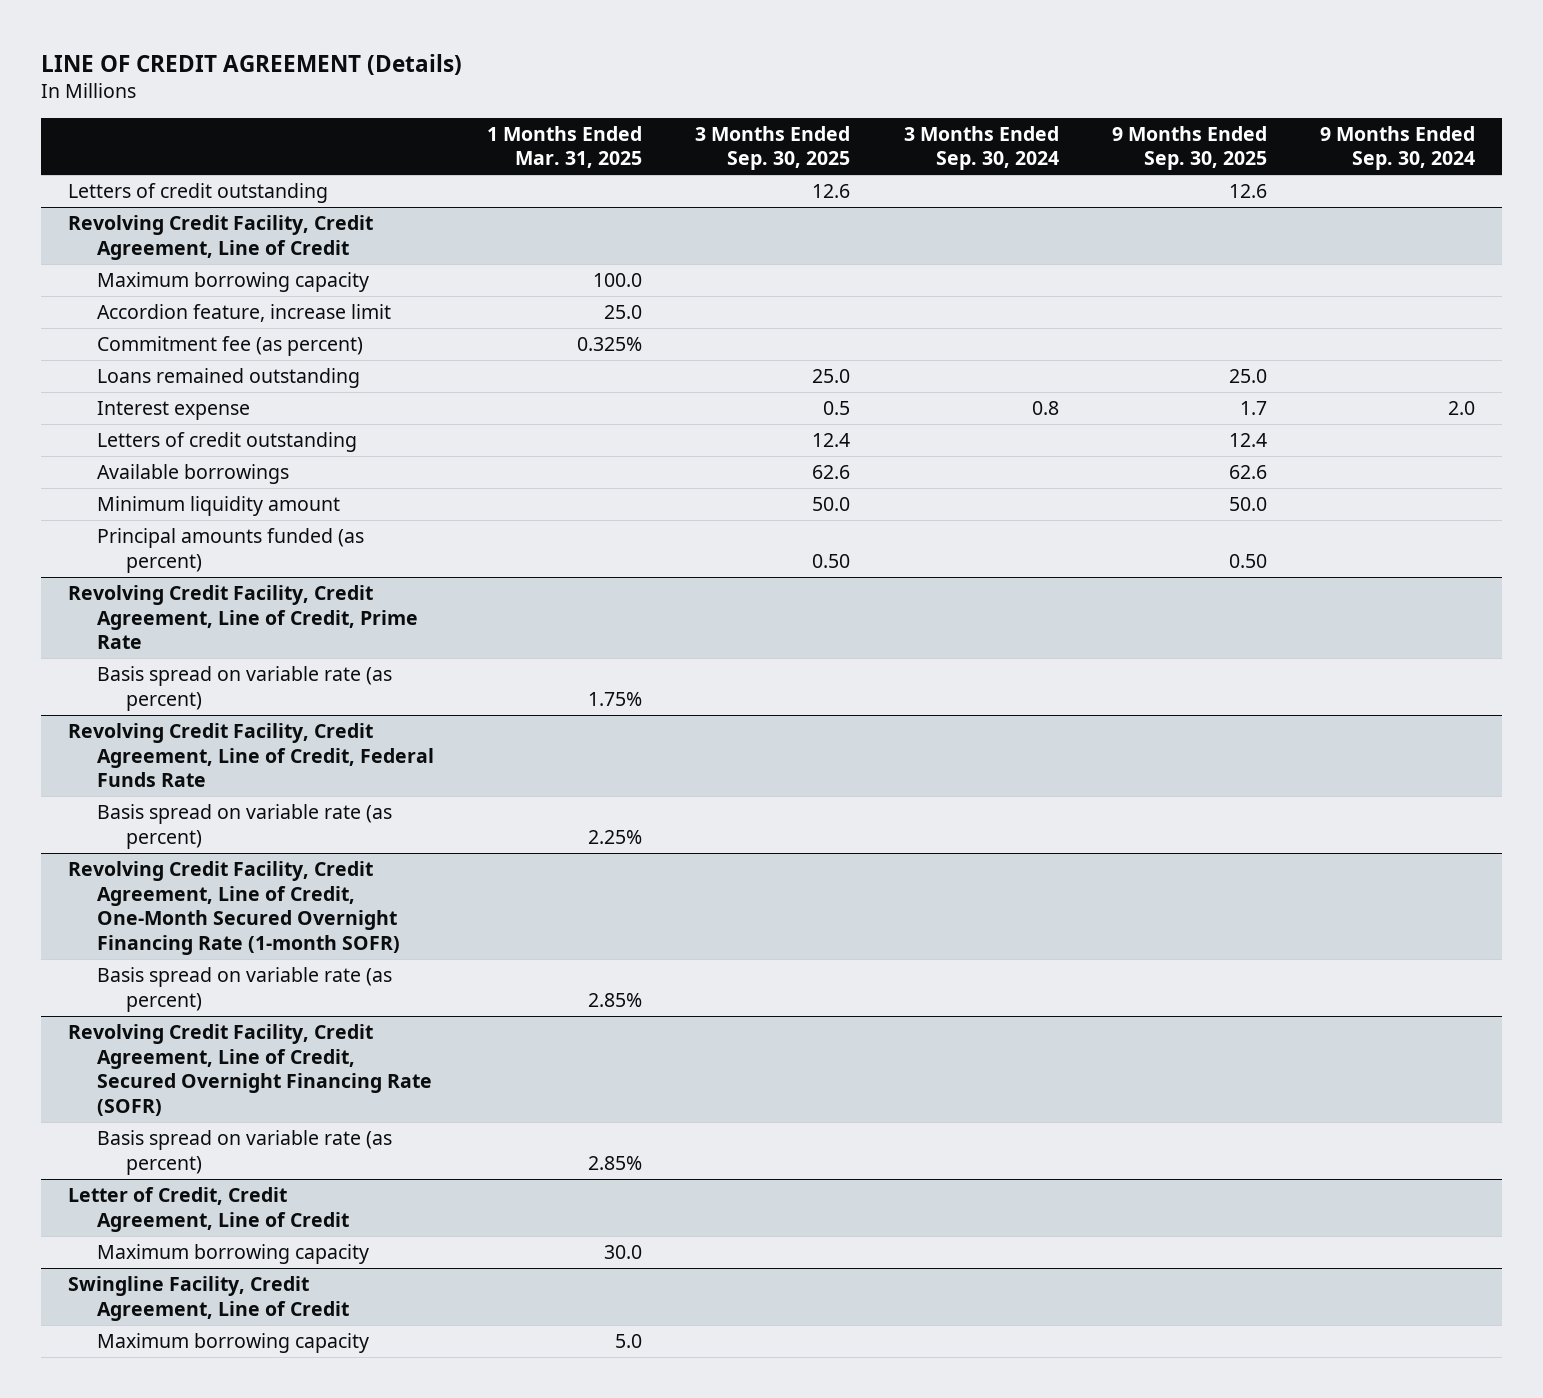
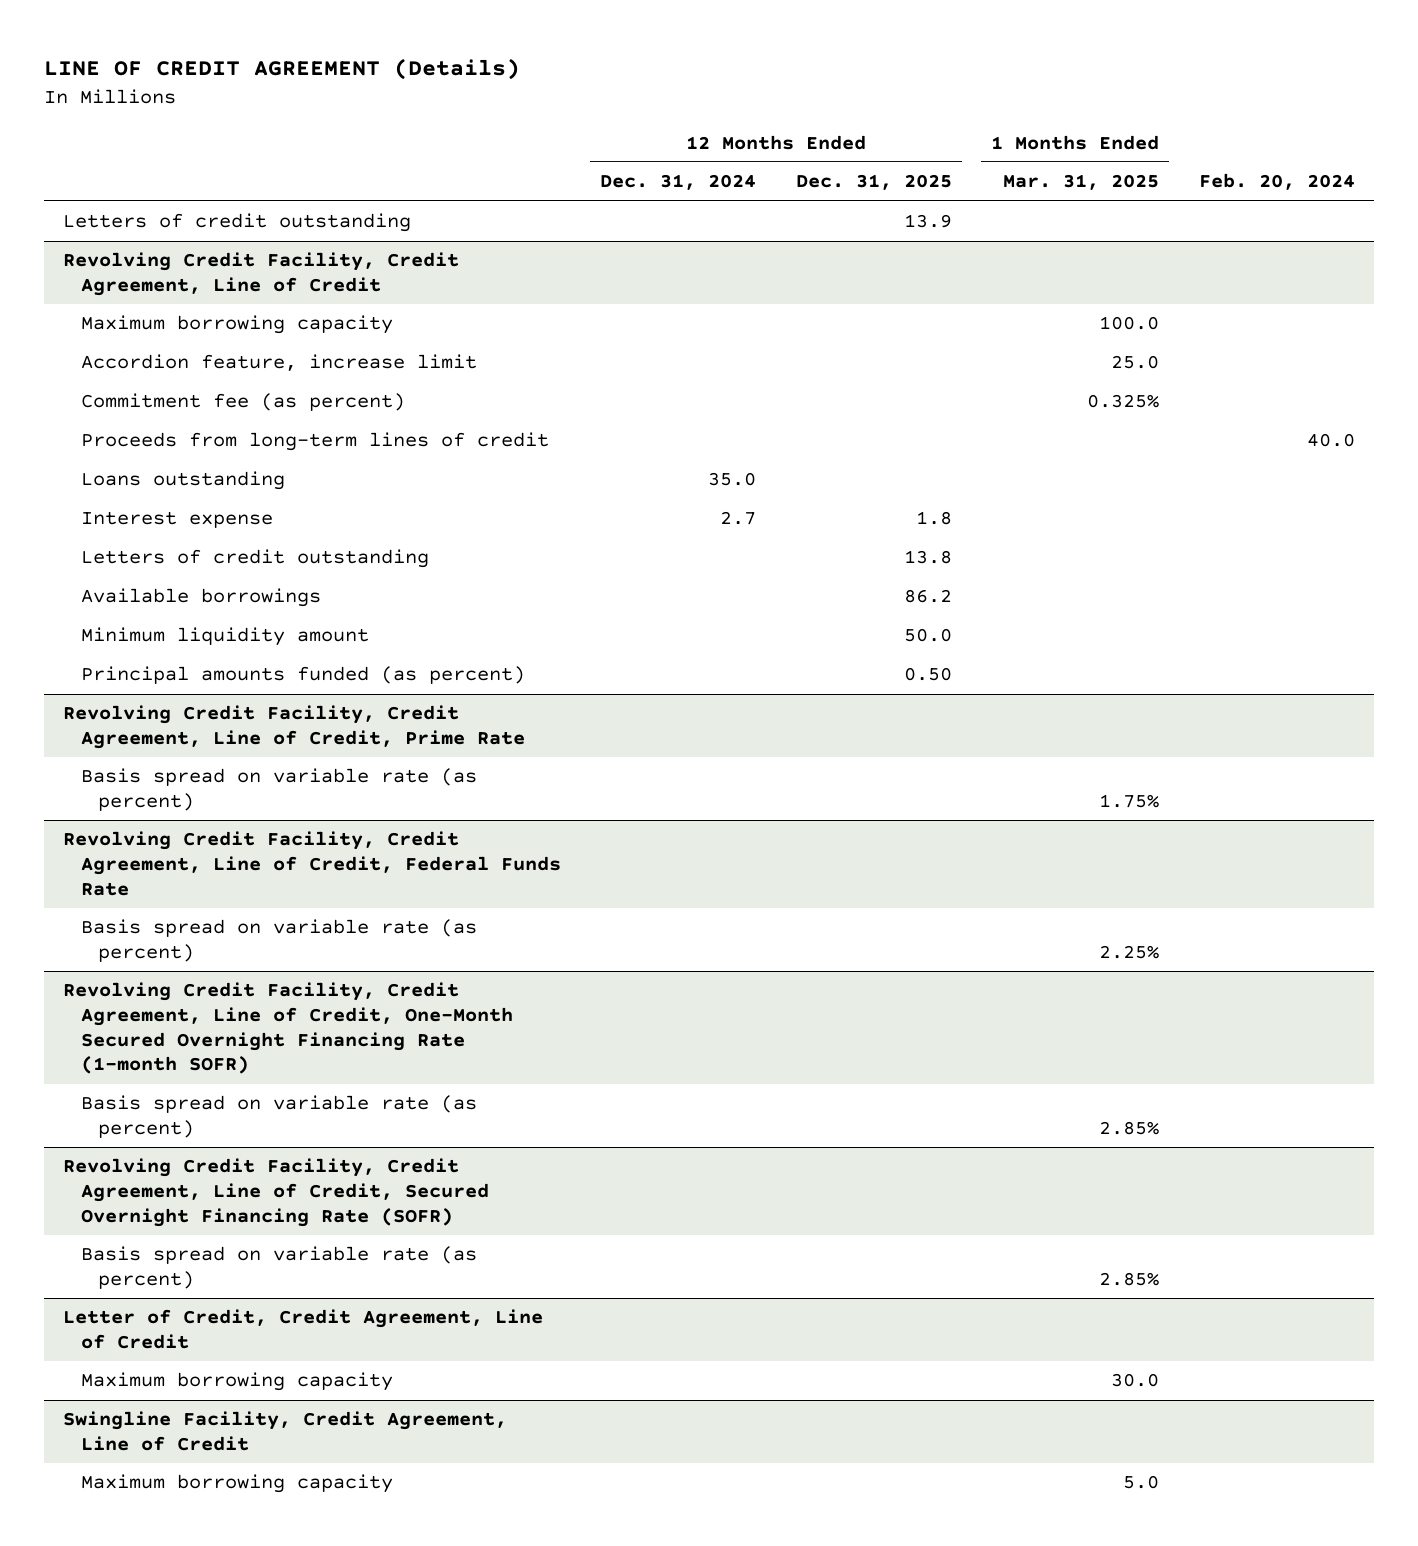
- | 1 Months Ended Mar. 31, 2025 | 3 Months Ended Sep. 30, 2025 | 3 Months Ended Sep. 30, 2024 | 9 Months Ended Sep. 30, 2025 | 9 Months Ended Sep. 30, 2024
+ | 12 Months Ended Dec. 31, 2024 | 12 Months Ended Dec. 31, 2025 | 1 Months Ended Mar. 31, 2025 | Feb. 20, 2024
@ Revolving Credit Facility, Credit Agreement, Line of Credit
- Loans remained outstanding | | 25.0 | | 25.0 |
+ Proceeds from long-term lines of credit | | | | 40.0
+ Loans outstanding | 35.0 | | |

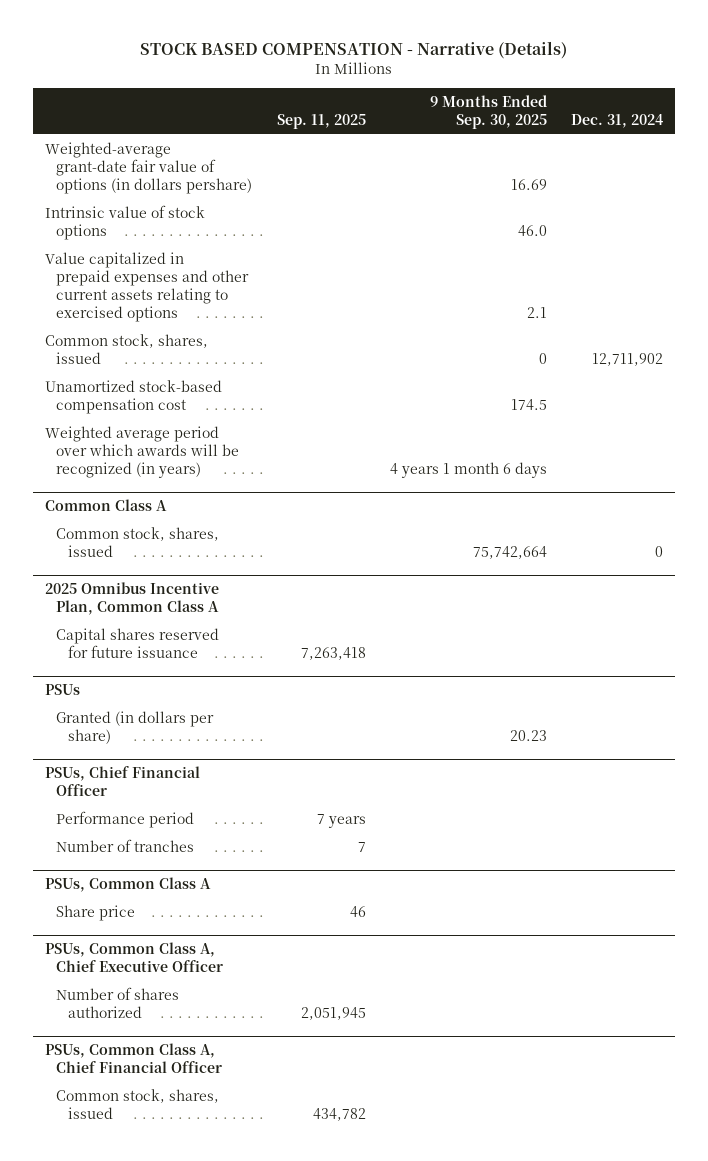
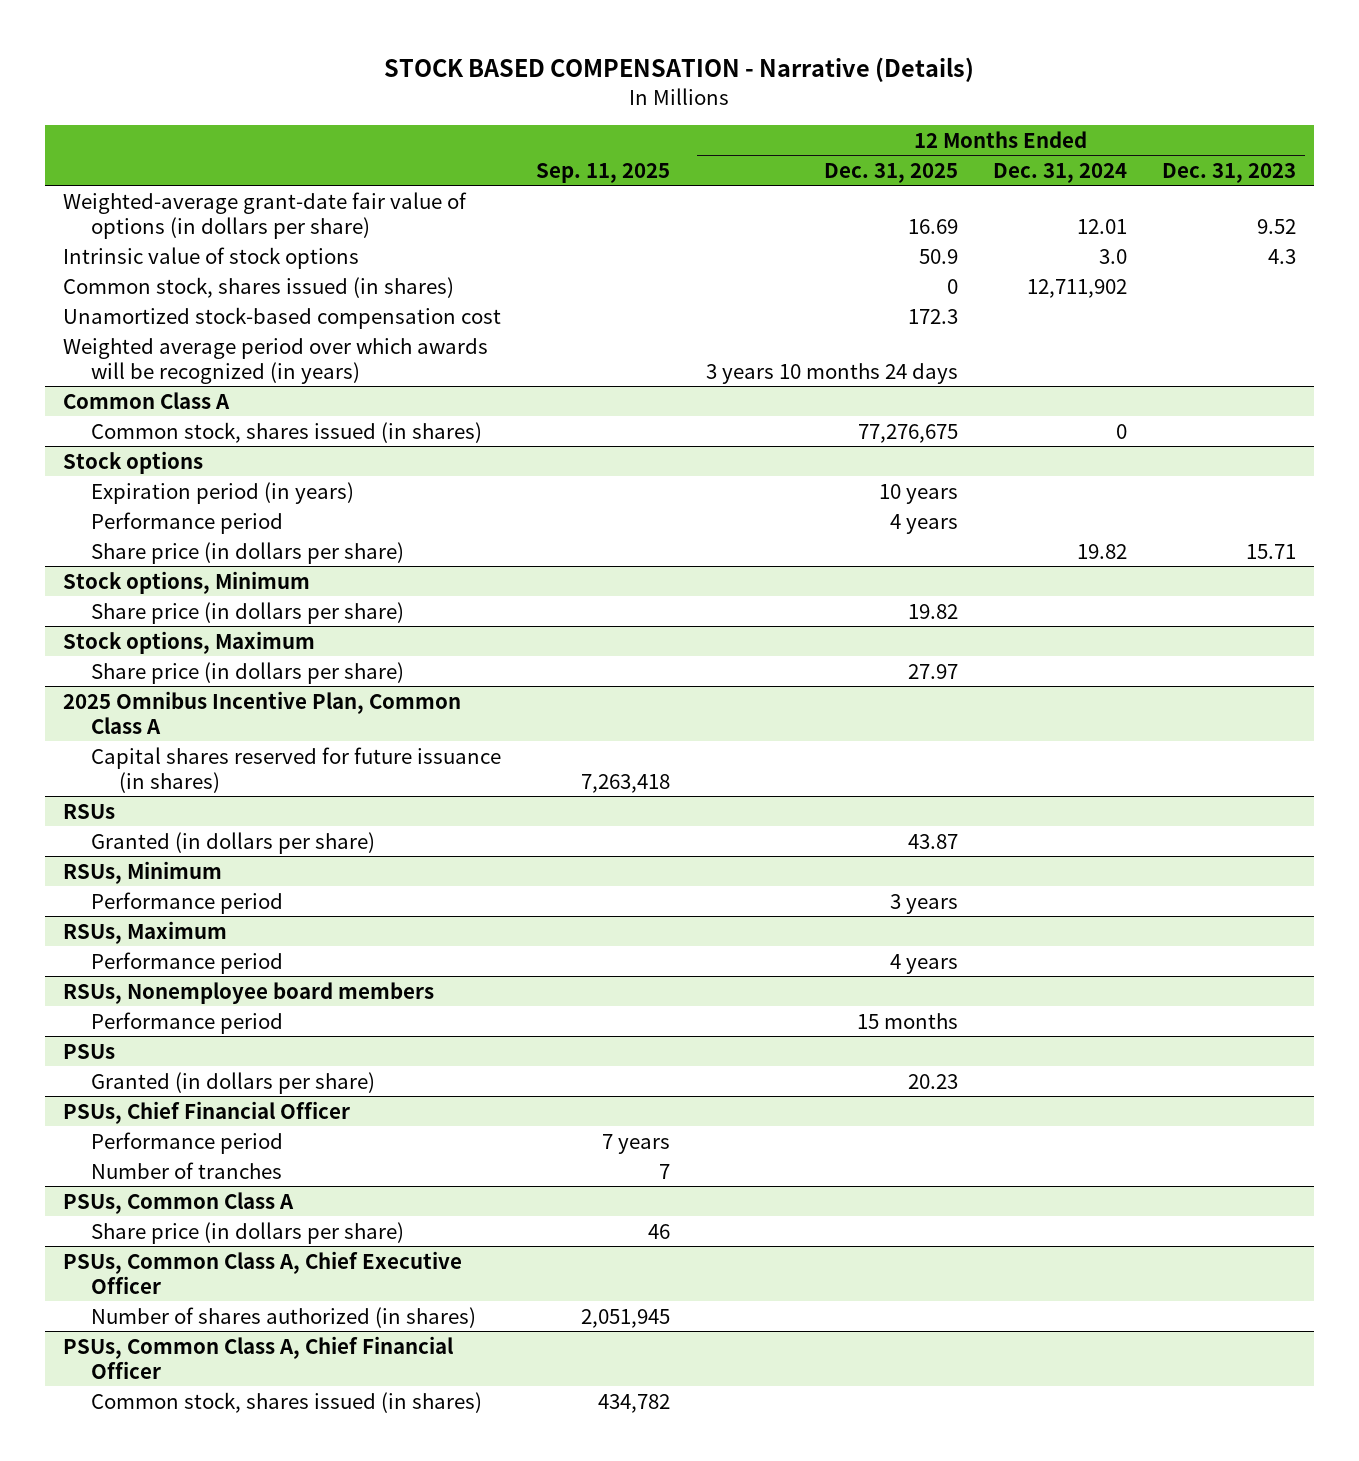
- | Sep. 11, 2025 | 9 Months Ended Sep. 30, 2025 | Dec. 31, 2024
+ | Sep. 11, 2025 | 12 Months Ended Dec. 31, 2025 | 12 Months Ended Dec. 31, 2024 | 12 Months Ended Dec. 31, 2023
- Weighted-average grant-date fair value of options (in dollars pershare) | | 16.69 |
+ Weighted-average grant-date fair value of options (in dollars per share) | | 16.69 | 12.01 | 9.52
- Value capitalized in prepaid expenses and other current assets relating to exercised options | | 2.1 |
- Common stock, shares, issued | | 0 | 12,711,902
+ Common stock, shares issued (in shares) | | 0 | 12,711,902 |
@ Common Class A
- Common stock, shares, issued | | 75,742,664 | 0
+ Common stock, shares issued (in shares) | | 77,276,675 | 0 |
+ Stock options
+ Expiration period (in years) | | 10 years | |
+ Performance period | | 4 years | |
+ Share price (in dollars per share) | | | 19.82 | 15.71
+ Stock options, Minimum
+ Share price (in dollars per share) | | 19.82 | |
+ Stock options, Maximum
+ Share price (in dollars per share) | | 27.97 | |
@ 2025 Omnibus Incentive Plan, Common Class A
- Capital shares reserved for future issuance | 7,263,418 | |
+ Capital shares reserved for future issuance (in shares) | 7,263,418 | | |
+ RSUs
+ Granted (in dollars per share) | | 43.87 | |
+ RSUs, Minimum
+ Performance period | | 3 years | |
+ RSUs, Maximum
+ Performance period | | 4 years | |
+ RSUs, Nonemployee board members
+ Performance period | | 15 months | |
@ PSUs, Common Class A
- Share price | 46 | |
+ Share price (in dollars per share) | 46 | | |
@ PSUs, Common Class A, Chief Executive Officer
- Number of shares authorized | 2,051,945 | |
+ Number of shares authorized (in shares) | 2,051,945 | | |
@ PSUs, Common Class A, Chief Financial Officer
- Common stock, shares, issued | 434,782 | |
+ Common stock, shares issued (in shares) | 434,782 | | |

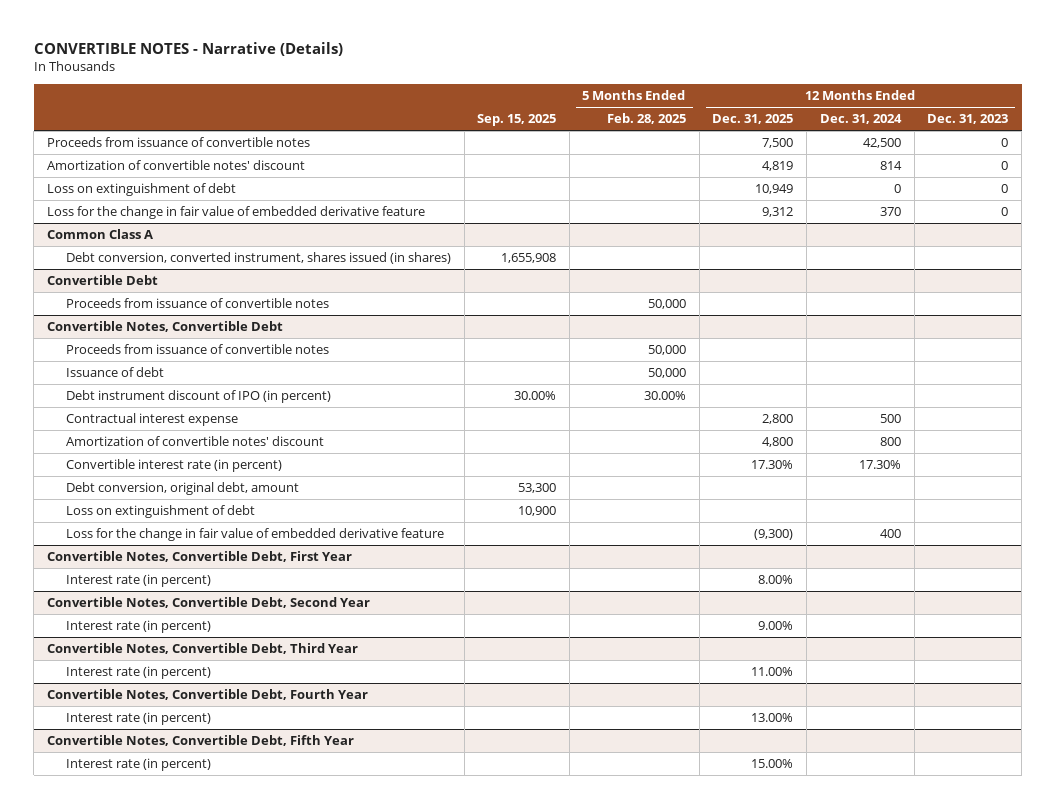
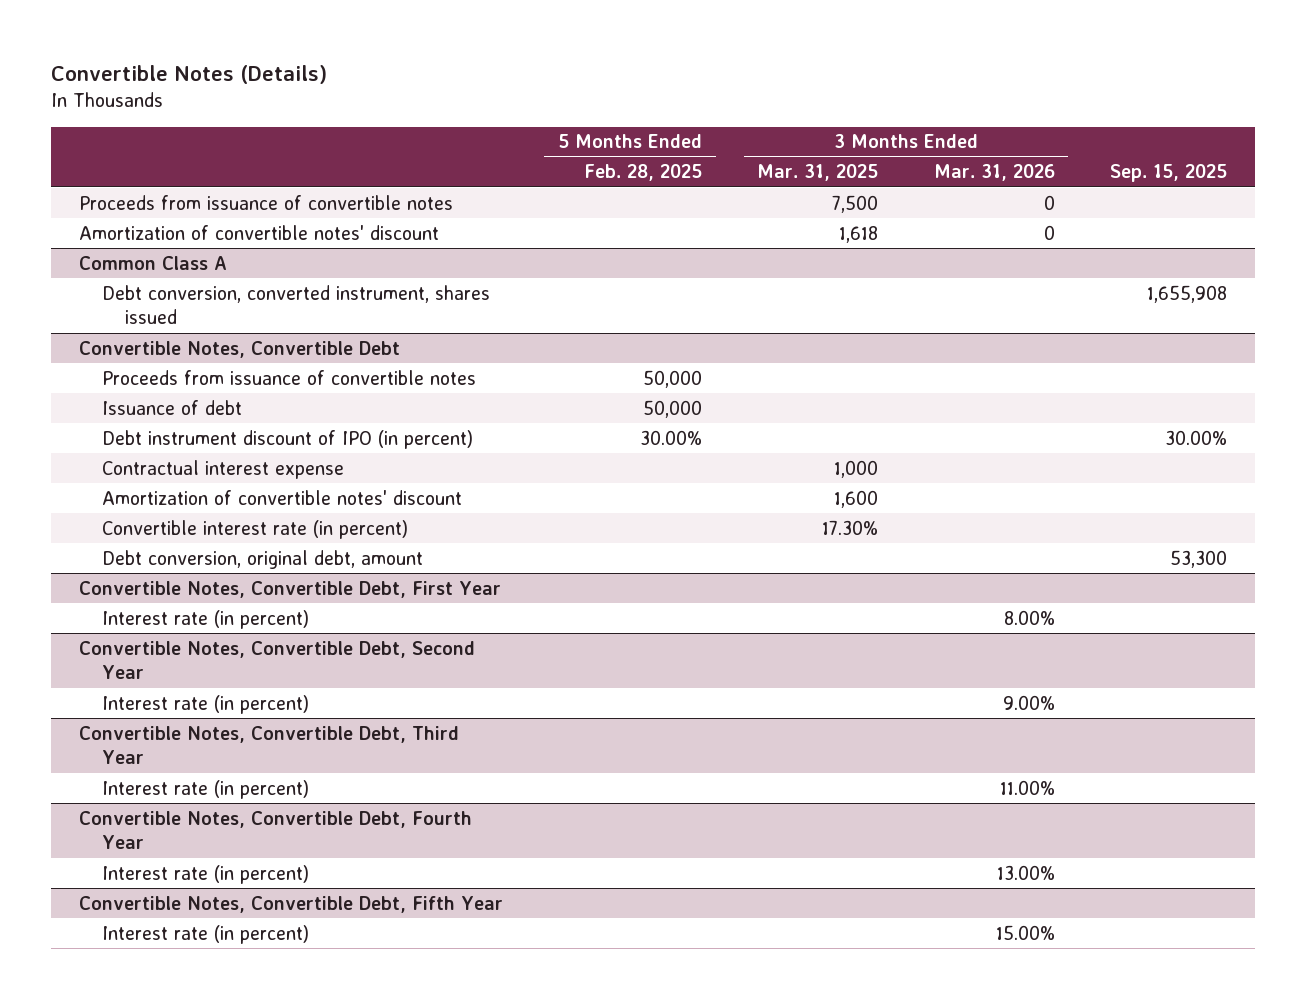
- CONVERTIBLE NOTES - Narrative (Details)
+ Convertible Notes (Details)
- | Sep. 15, 2025 | 5 Months Ended Feb. 28, 2025 | 12 Months Ended Dec. 31, 2025 | 12 Months Ended Dec. 31, 2024 | 12 Months Ended Dec. 31, 2023
+ | 5 Months Ended Feb. 28, 2025 | 3 Months Ended Mar. 31, 2025 | 3 Months Ended Mar. 31, 2026 | Sep. 15, 2025
- Loss on extinguishment of debt | | | 10,949 | 0 | 0
- Loss for the change in fair value of embedded derivative feature | | | 9,312 | 370 | 0
@ Common Class A
- Debt conversion, converted instrument, shares issued (in shares) | 1,655,908 | | | |
- Convertible Debt
- Proceeds from issuance of convertible notes | | 50,000 | | |
@ Common Class A
+ Debt conversion, converted instrument, shares issued | | | | 1,655,908
@ Convertible Notes, Convertible Debt
- Loss on extinguishment of debt | 10,900 | | | |
- Loss for the change in fair value of embedded derivative feature | | | (9,300) | 400 |

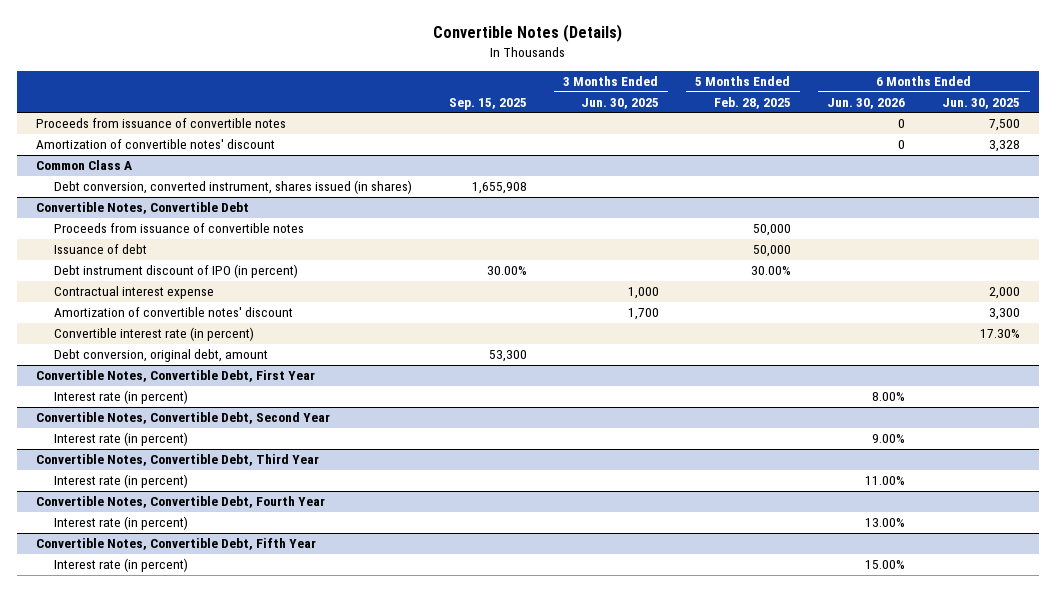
- | 5 Months Ended Feb. 28, 2025 | 3 Months Ended Mar. 31, 2025 | 3 Months Ended Mar. 31, 2026 | Sep. 15, 2025
+ | Sep. 15, 2025 | 3 Months Ended Jun. 30, 2025 | 5 Months Ended Feb. 28, 2025 | 6 Months Ended Jun. 30, 2026 | 6 Months Ended Jun. 30, 2025
@ Common Class A
- Debt conversion, converted instrument, shares issued | | | | 1,655,908
+ Debt conversion, converted instrument, shares issued (in shares) | 1,655,908 | | | |

